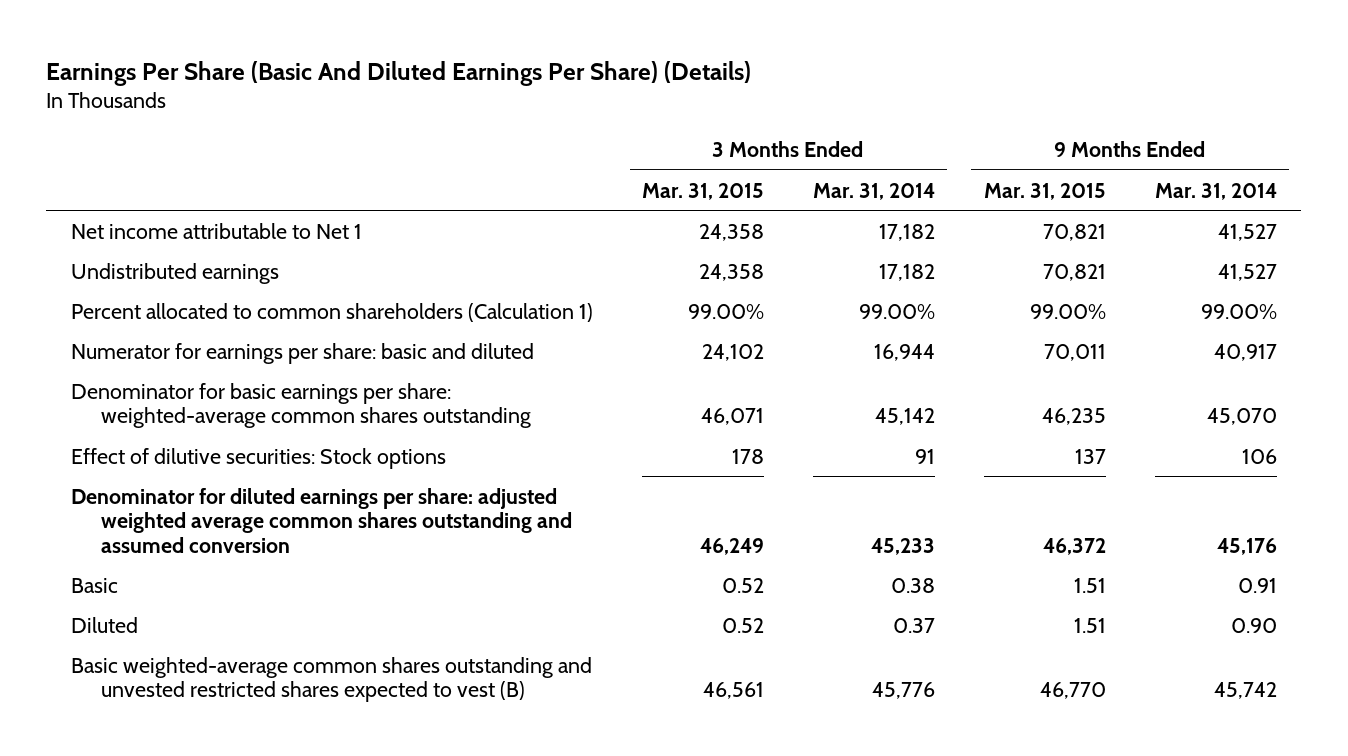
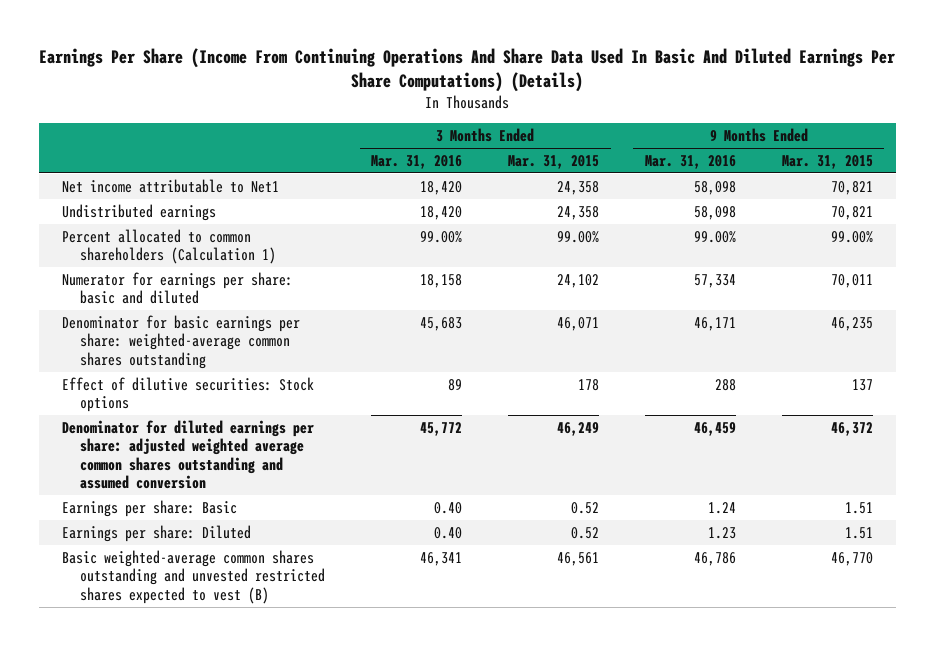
- Earnings Per Share (Basic And Diluted Earnings Per Share) (Details)
+ Earnings Per Share (Income From Continuing Operations And Share Data Used In Basic And Diluted Earnings Per Share Computations) (Details)
- | 3 Months Ended Mar. 31, 2015 | 3 Months Ended Mar. 31, 2014 | 9 Months Ended Mar. 31, 2015 | 9 Months Ended Mar. 31, 2014
+ | 3 Months Ended Mar. 31, 2016 | 3 Months Ended Mar. 31, 2015 | 9 Months Ended Mar. 31, 2016 | 9 Months Ended Mar. 31, 2015
- Net income attributable to Net 1 | 24,358 | 17,182 | 70,821 | 41,527
+ Net income attributable to Net1 | 18,420 | 24,358 | 58,098 | 70,821
- Basic | 0.52 | 0.38 | 1.51 | 0.91
- Diluted | 0.52 | 0.37 | 1.51 | 0.90
+ Earnings per share: Basic | 0.40 | 0.52 | 1.24 | 1.51
+ Earnings per share: Diluted | 0.40 | 0.52 | 1.23 | 1.51

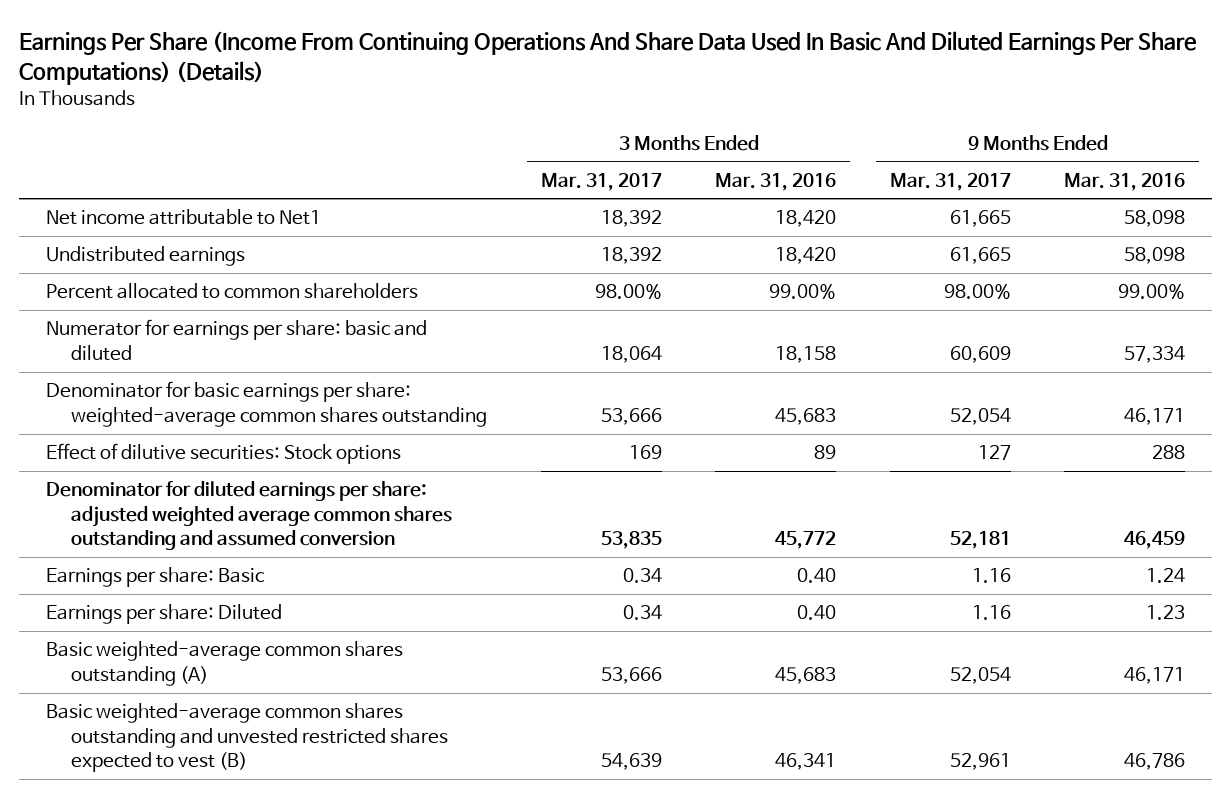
- | 3 Months Ended Mar. 31, 2016 | 3 Months Ended Mar. 31, 2015 | 9 Months Ended Mar. 31, 2016 | 9 Months Ended Mar. 31, 2015
+ | 3 Months Ended Mar. 31, 2017 | 3 Months Ended Mar. 31, 2016 | 9 Months Ended Mar. 31, 2017 | 9 Months Ended Mar. 31, 2016
- Percent allocated to common shareholders (Calculation 1) | 99.00% | 99.00% | 99.00% | 99.00%
+ Percent allocated to common shareholders | 98.00% | 99.00% | 98.00% | 99.00%
+ Basic weighted-average common shares outstanding (A) | 53,666 | 45,683 | 52,054 | 46,171

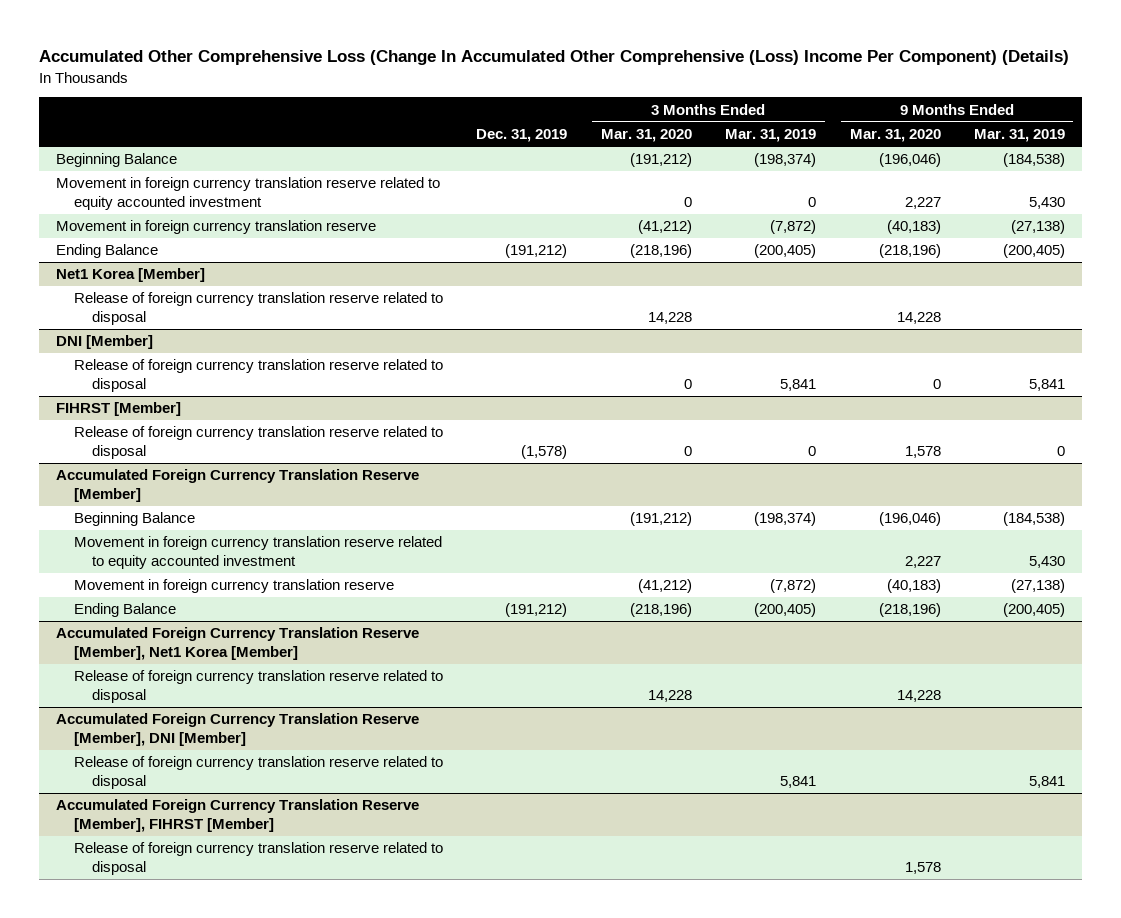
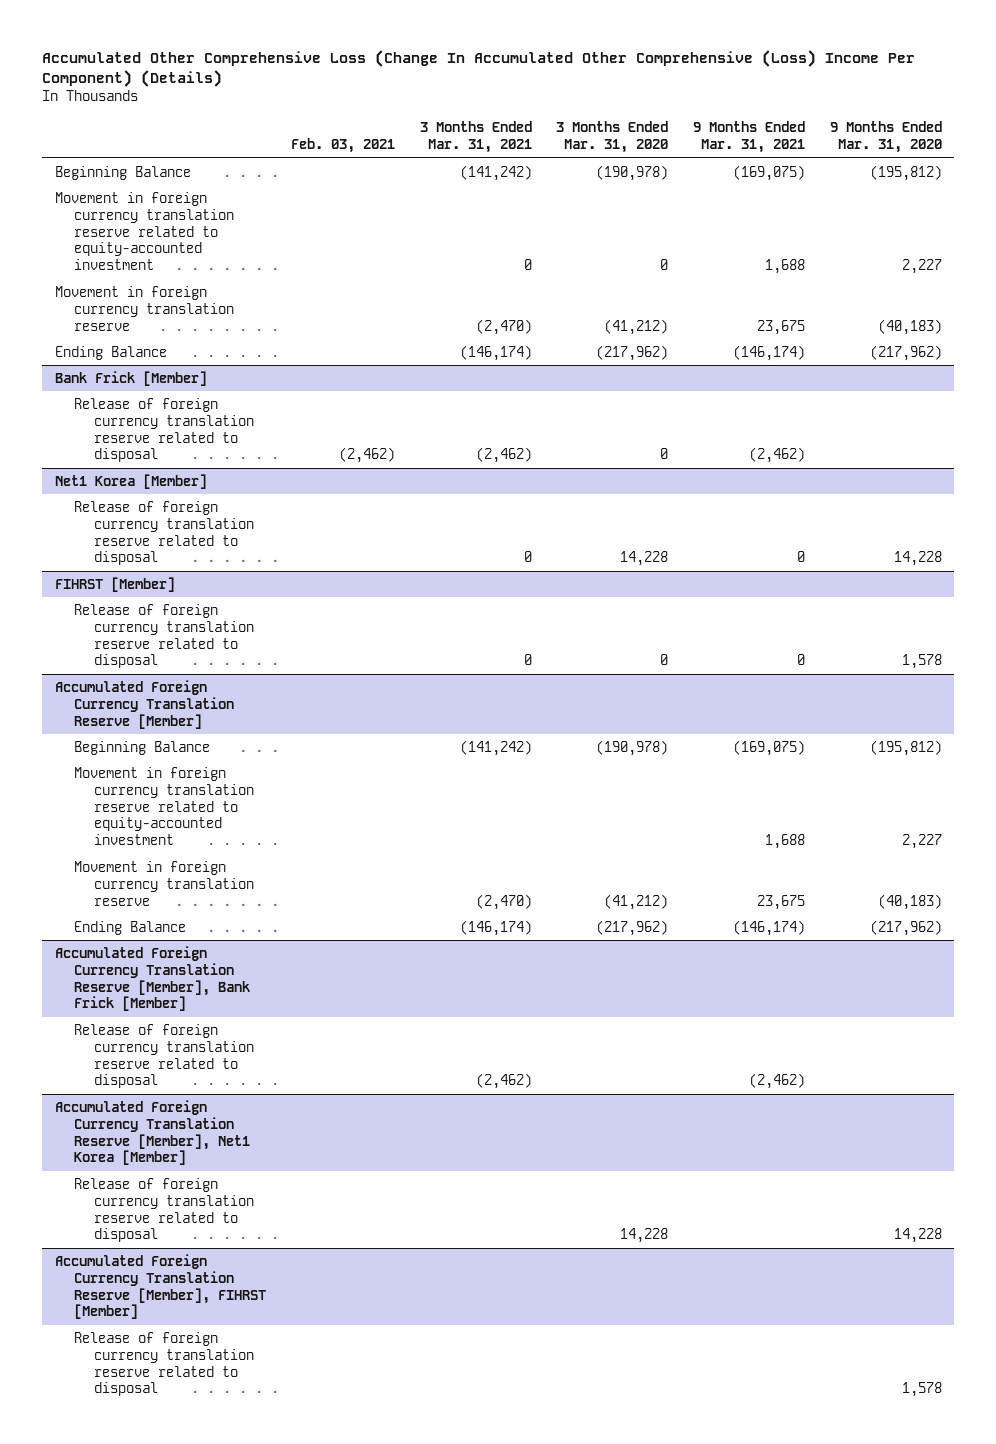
- | Dec. 31, 2019 | 3 Months Ended Mar. 31, 2020 | 3 Months Ended Mar. 31, 2019 | 9 Months Ended Mar. 31, 2020 | 9 Months Ended Mar. 31, 2019
+ | Feb. 03, 2021 | 3 Months Ended Mar. 31, 2021 | 3 Months Ended Mar. 31, 2020 | 9 Months Ended Mar. 31, 2021 | 9 Months Ended Mar. 31, 2020
- Beginning Balance | | (191,212) | (198,374) | (196,046) | (184,538)
- Movement in foreign currency translation reserve related to equity accounted investment | | 0 | 0 | 2,227 | 5,430
+ Beginning Balance | | (141,242) | (190,978) | (169,075) | (195,812)
+ Movement in foreign currency translation reserve related to equity-accounted investment | | 0 | 0 | 1,688 | 2,227
- Ending Balance | (191,212) | (218,196) | (200,405) | (218,196) | (200,405)
+ Ending Balance | | (146,174) | (217,962) | (146,174) | (217,962)
+ Bank Frick [Member]
+ Release of foreign currency translation reserve related to disposal | (2,462) | (2,462) | 0 | (2,462) |
- DNI [Member]
- Release of foreign currency translation reserve related to disposal | | 0 | 5,841 | 0 | 5,841
@ Accumulated Foreign Currency Translation Reserve [Member]
- Beginning Balance | | (191,212) | (198,374) | (196,046) | (184,538)
- Movement in foreign currency translation reserve related to equity accounted investment | | | | 2,227 | 5,430
+ Beginning Balance | | (141,242) | (190,978) | (169,075) | (195,812)
+ Movement in foreign currency translation reserve related to equity-accounted investment | | | | 1,688 | 2,227
- Ending Balance | (191,212) | (218,196) | (200,405) | (218,196) | (200,405)
+ Ending Balance | | (146,174) | (217,962) | (146,174) | (217,962)
+ Accumulated Foreign Currency Translation Reserve [Member], Bank Frick [Member]
+ Release of foreign currency translation reserve related to disposal | | (2,462) | | (2,462) |
- Accumulated Foreign Currency Translation Reserve [Member], DNI [Member]
- Release of foreign currency translation reserve related to disposal | | | 5,841 | | 5,841

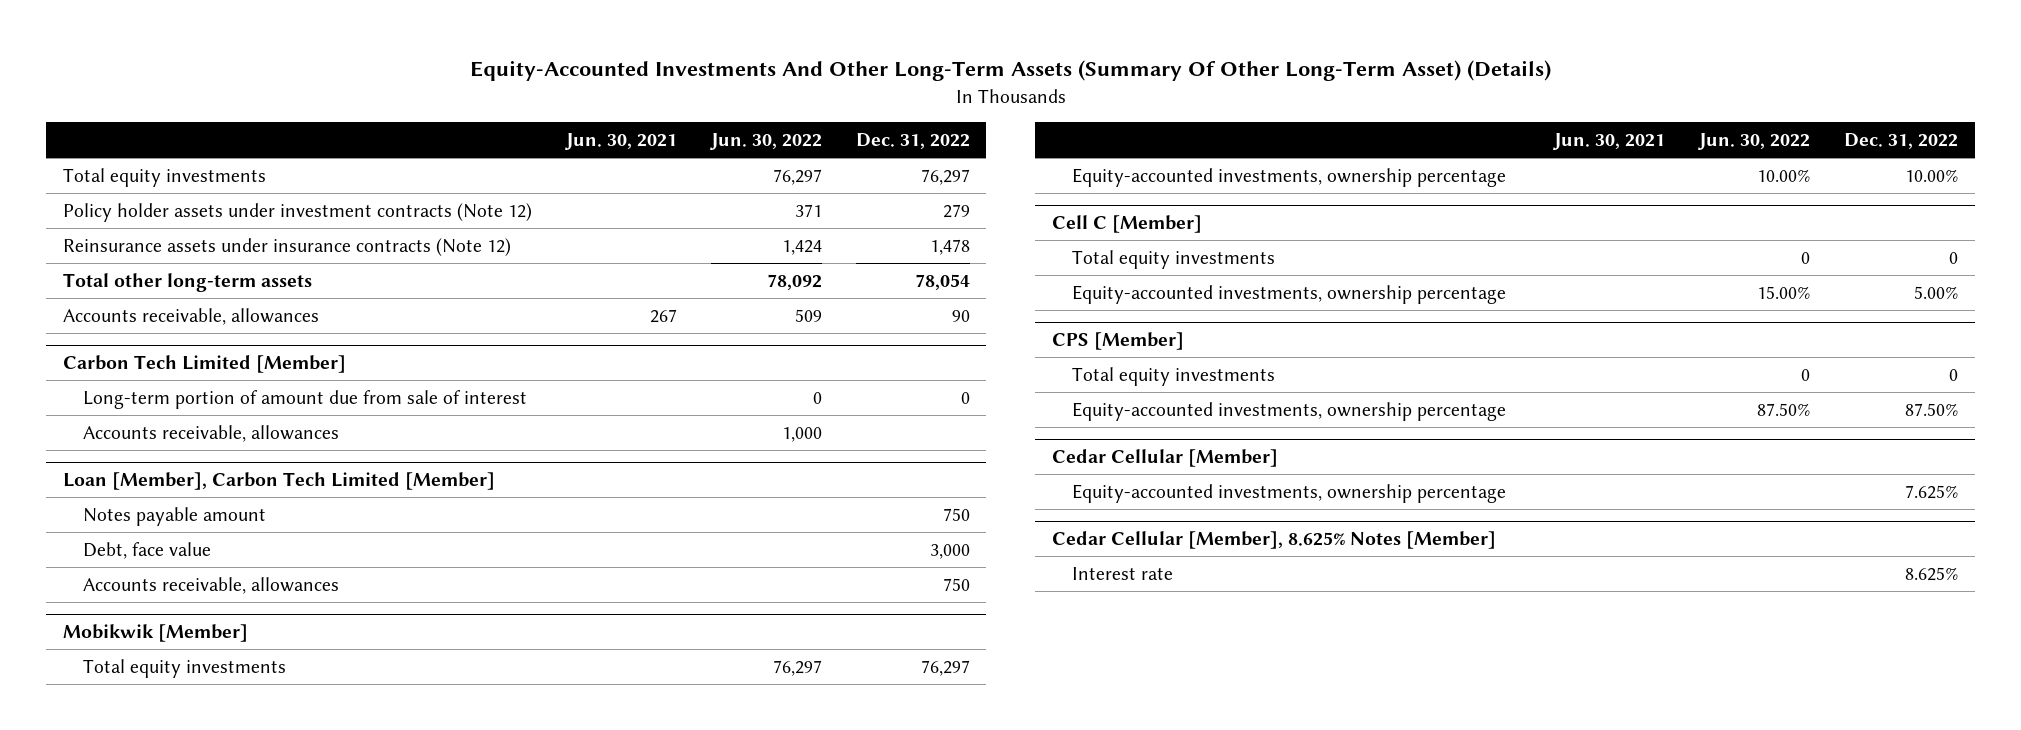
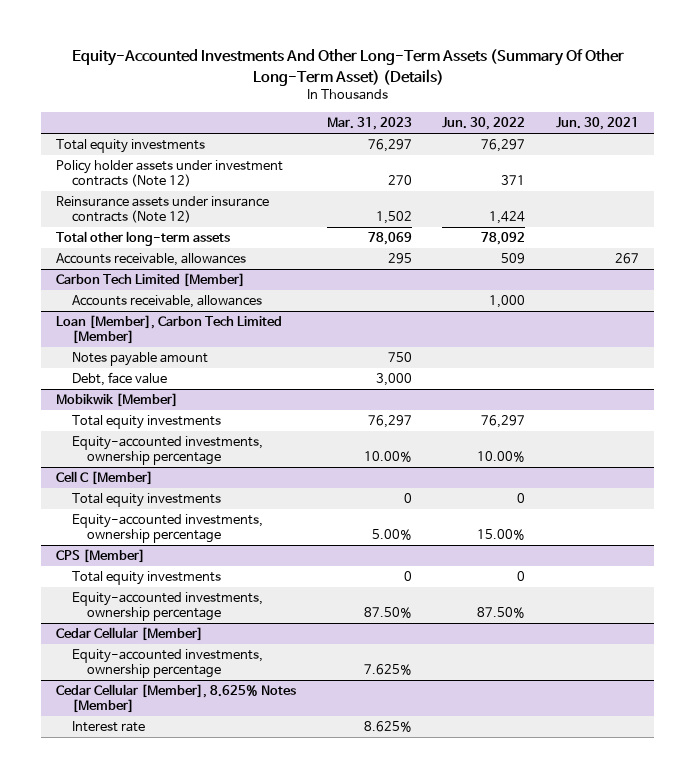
- | Jun. 30, 2021 | Jun. 30, 2022 | Dec. 31, 2022
+ | Mar. 31, 2023 | Jun. 30, 2022 | Jun. 30, 2021
@ Carbon Tech Limited [Member]
- Long-term portion of amount due from sale of interest | | 0 | 0
@ Loan [Member], Carbon Tech Limited [Member]
- Accounts receivable, allowances | | | 750

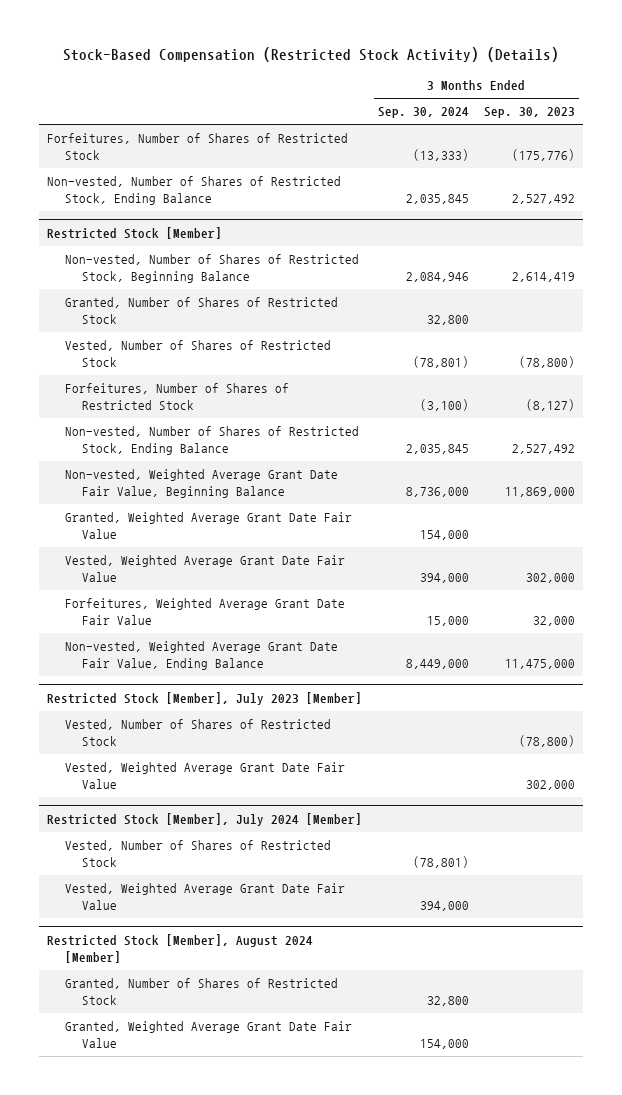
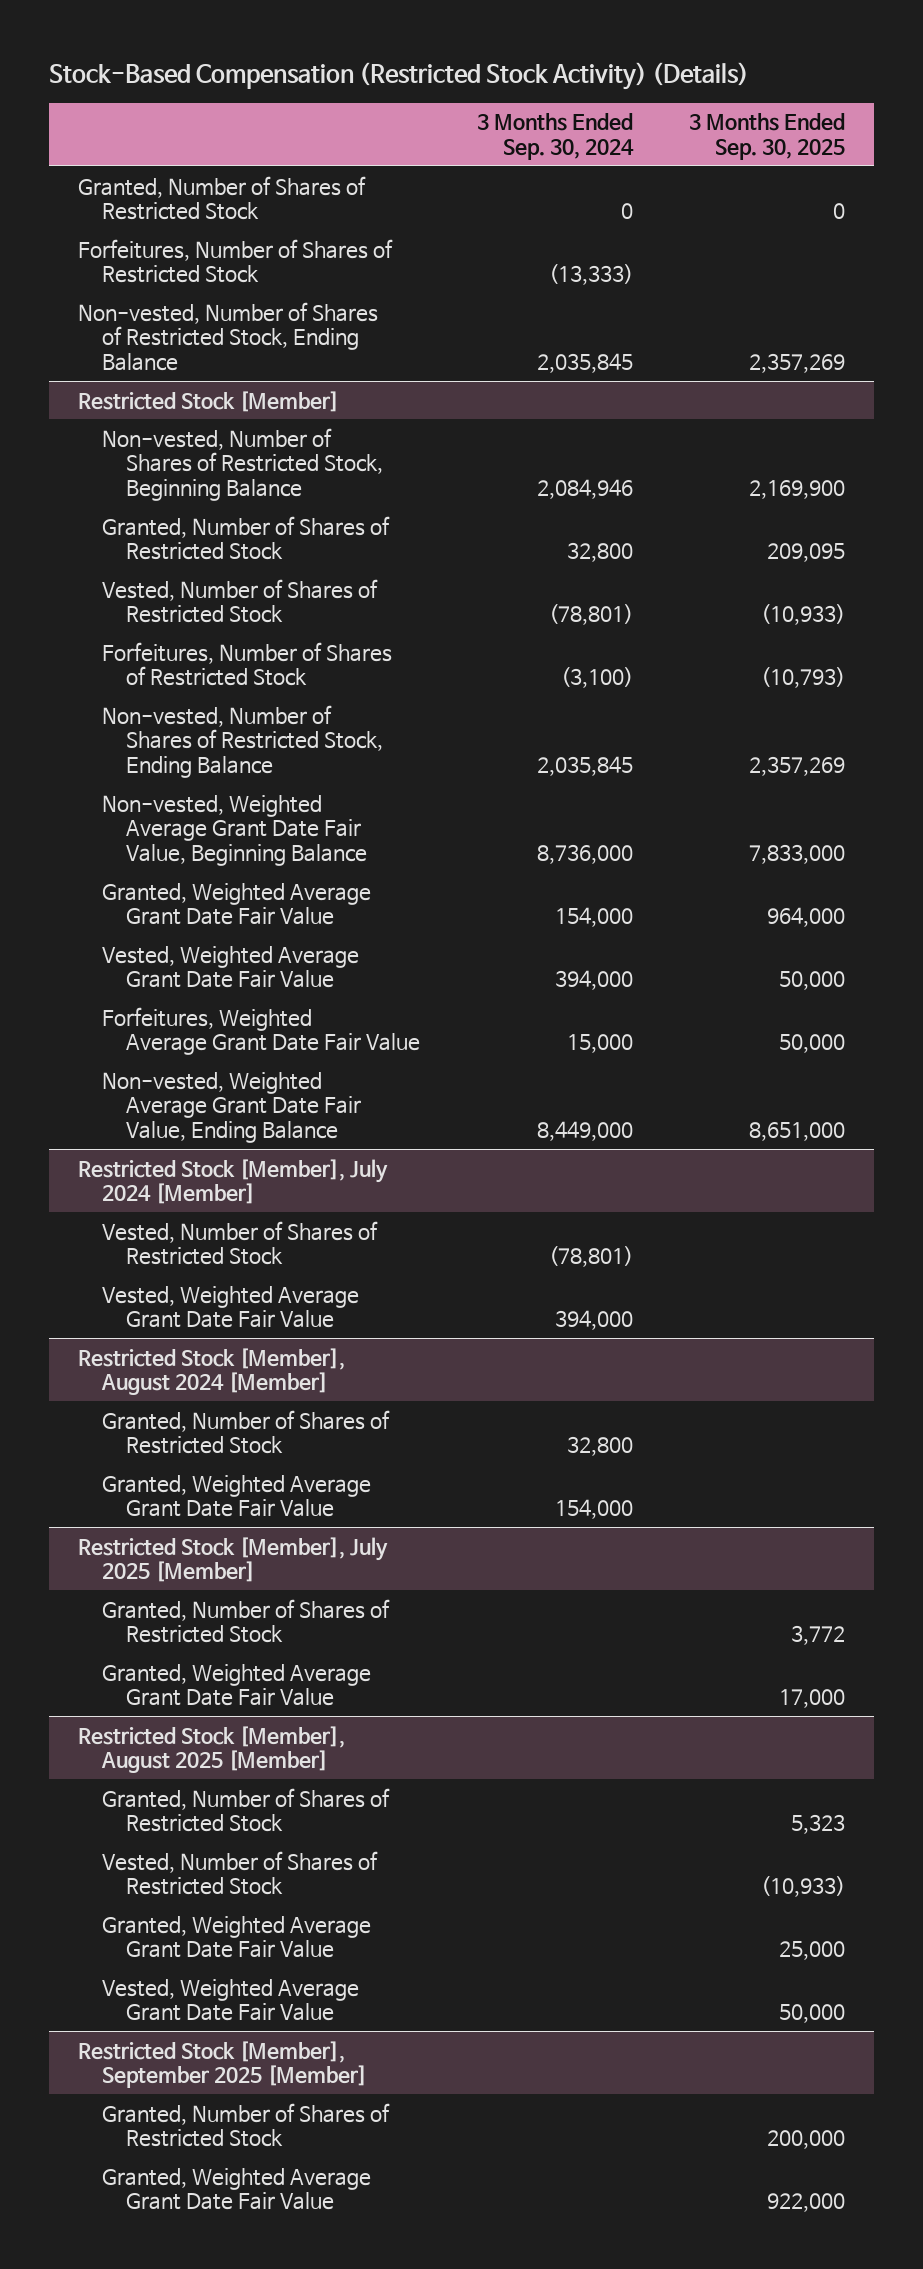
- | 3 Months Ended Sep. 30, 2024 | 3 Months Ended Sep. 30, 2023
+ | 3 Months Ended Sep. 30, 2024 | 3 Months Ended Sep. 30, 2025
+ Granted, Number of Shares of Restricted Stock | 0 | 0
- Restricted Stock [Member], July 2023 [Member]
- Vested, Number of Shares of Restricted Stock | | (78,800)
- Vested, Weighted Average Grant Date Fair Value | | 302,000
+ Restricted Stock [Member], July 2025 [Member]
+ Granted, Number of Shares of Restricted Stock | | 3,772
+ Granted, Weighted Average Grant Date Fair Value | | 17,000
+ Restricted Stock [Member], August 2025 [Member]
+ Granted, Number of Shares of Restricted Stock | | 5,323
+ Vested, Number of Shares of Restricted Stock | | (10,933)
+ Granted, Weighted Average Grant Date Fair Value | | 25,000
+ Vested, Weighted Average Grant Date Fair Value | | 50,000
+ Restricted Stock [Member], September 2025 [Member]
+ Granted, Number of Shares of Restricted Stock | | 200,000
+ Granted, Weighted Average Grant Date Fair Value | | 922,000

